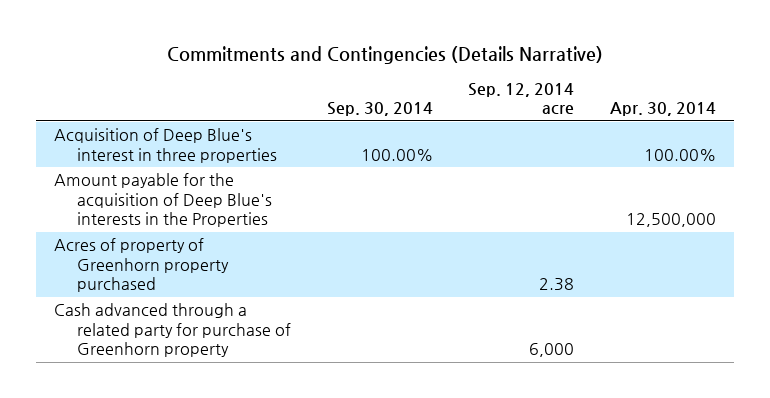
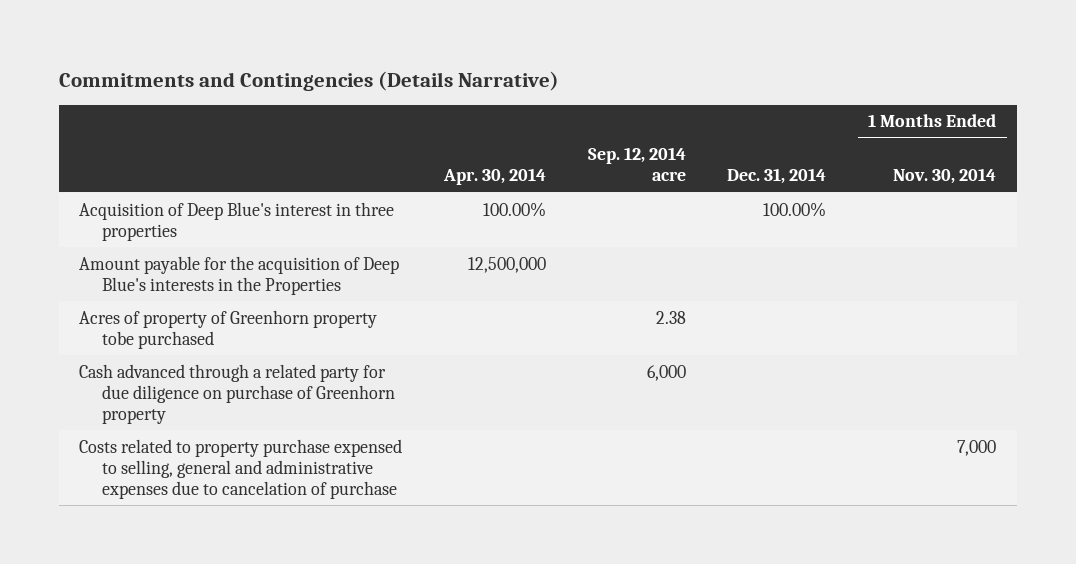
- | Sep. 30, 2014 | Sep. 12, 2014 acre | Apr. 30, 2014
+ | Apr. 30, 2014 | Sep. 12, 2014 acre | Dec. 31, 2014 | 1 Months Ended Nov. 30, 2014
- Acres of property of Greenhorn property purchased | | 2.38 |
- Cash advanced through a related party for purchase of Greenhorn property | | 6,000 |
+ Acres of property of Greenhorn property tobe purchased | | 2.38 | |
+ Cash advanced through a related party for due diligence on purchase of Greenhorn property | | 6,000 | |
+ Costs related to property purchase expensed to selling, general and administrative expenses due to cancelation of purchase | | | | 7,000

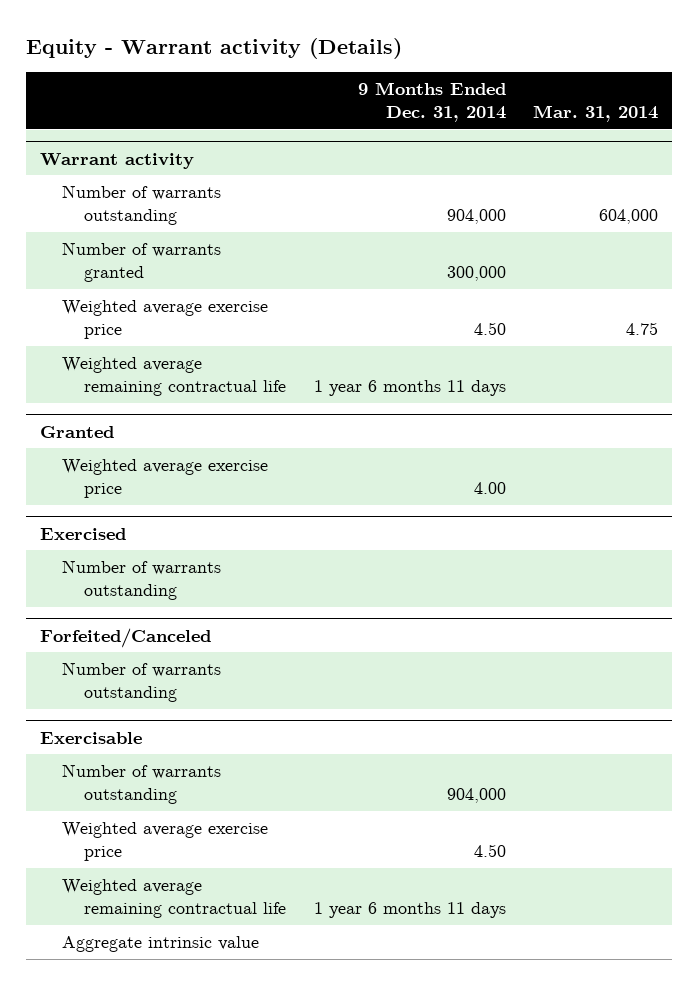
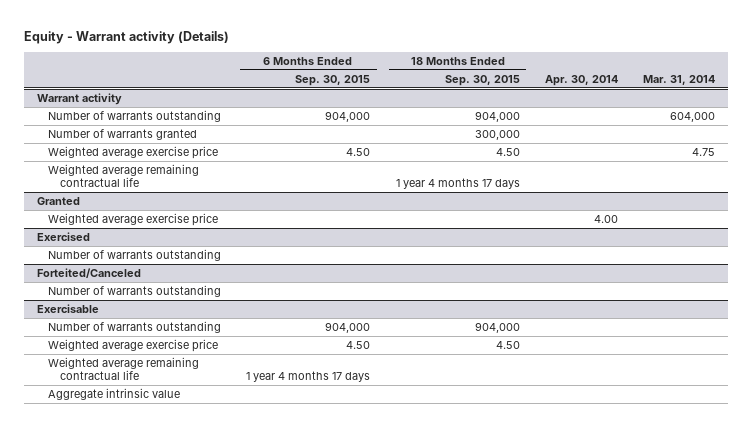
- | 9 Months Ended Dec. 31, 2014 | Mar. 31, 2014
+ | 6 Months Ended Sep. 30, 2015 | 18 Months Ended Sep. 30, 2015 | Apr. 30, 2014 | Mar. 31, 2014
- Forfeited/Canceled
+ Forteited/Canceled

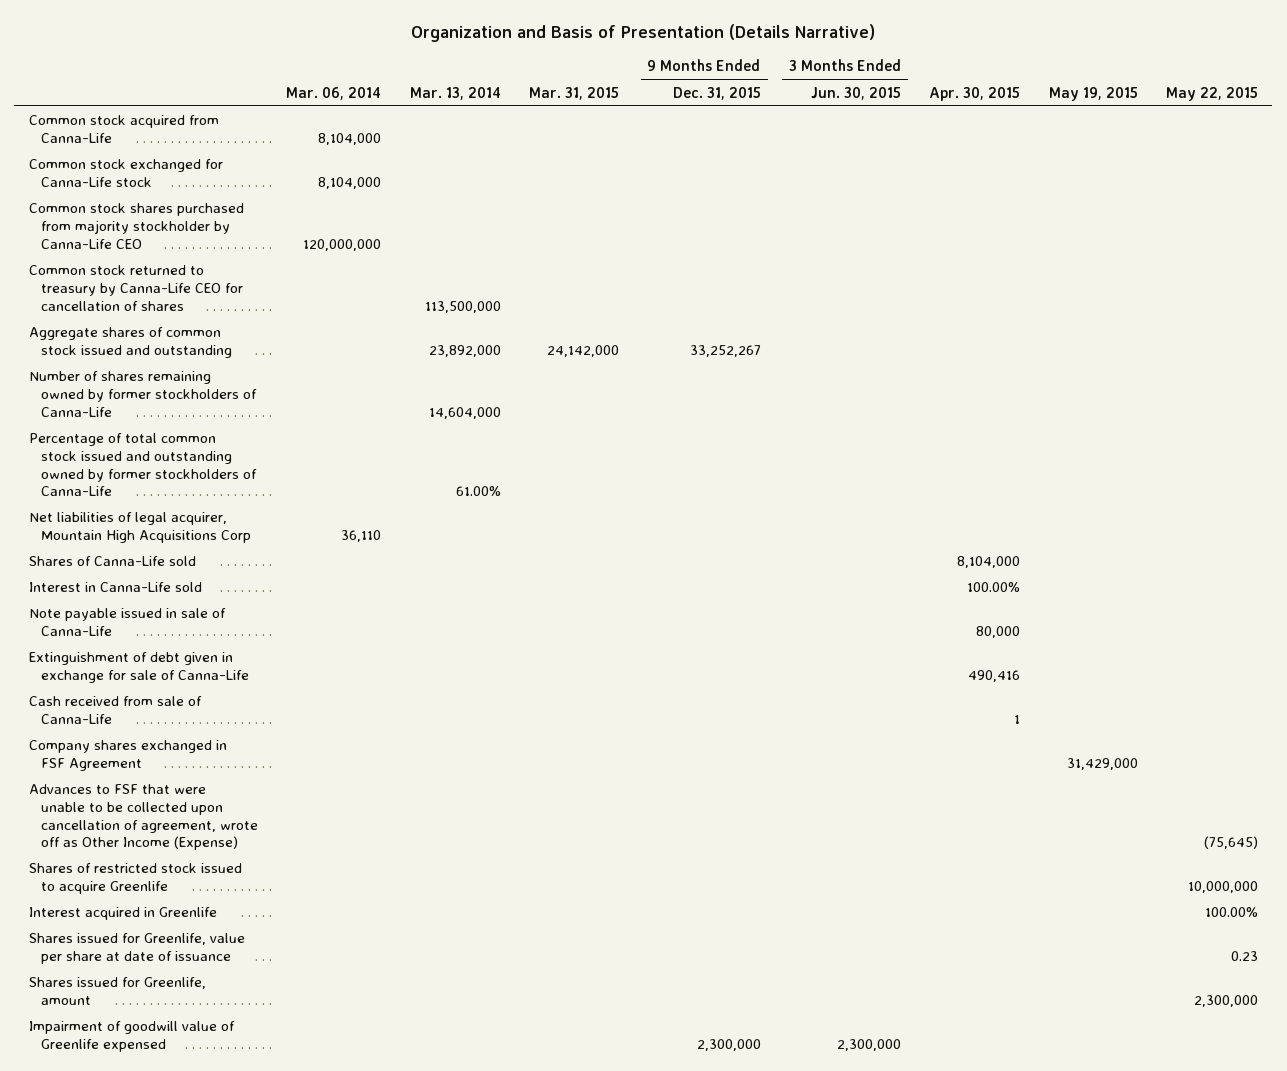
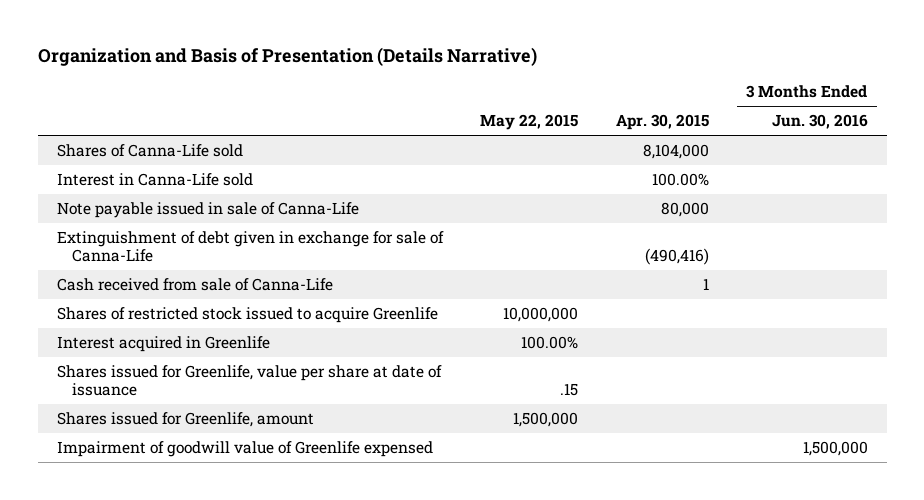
- | Mar. 06, 2014 | Mar. 13, 2014 | Mar. 31, 2015 | 9 Months Ended Dec. 31, 2015 | 3 Months Ended Jun. 30, 2015 | Apr. 30, 2015 | May 19, 2015 | May 22, 2015
+ | May 22, 2015 | Apr. 30, 2015 | 3 Months Ended Jun. 30, 2016
- Common stock acquired from Canna-Life | 8,104,000 | | | | | | |
- Common stock exchanged for Canna-Life stock | 8,104,000 | | | | | | |
- Common stock shares purchased from majority stockholder by Canna-Life CEO | 120,000,000 | | | | | | |
- Common stock returned to treasury by Canna-Life CEO for cancellation of shares | | 113,500,000 | | | | | |
- Aggregate shares of common stock issued and outstanding | | 23,892,000 | 24,142,000 | 33,252,267 | | | |
- Number of shares remaining owned by former stockholders of Canna-Life | | 14,604,000 | | | | | |
- Percentage of total common stock issued and outstanding owned by former stockholders of Canna-Life | | 61.00% | | | | | |
- Net liabilities of legal acquirer, Mountain High Acquisitions Corp | 36,110 | | | | | | |
- Extinguishment of debt given in exchange for sale of Canna-Life | | | | | | 490,416 | |
+ Extinguishment of debt given in exchange for sale of Canna-Life | | (490,416) |
- Company shares exchanged in FSF Agreement | | | | | | | 31,429,000 |
- Advances to FSF that were unable to be collected upon cancellation of agreement, wrote off as Other Income (Expense) | | | | | | | | (75,645)
- Shares issued for Greenlife, value per share at date of issuance | | | | | | | | 0.23
- Shares issued for Greenlife, amount | | | | | | | | 2,300,000
+ Shares issued for Greenlife, value per share at date of issuance | .15 | |
+ Shares issued for Greenlife, amount | 1,500,000 | |

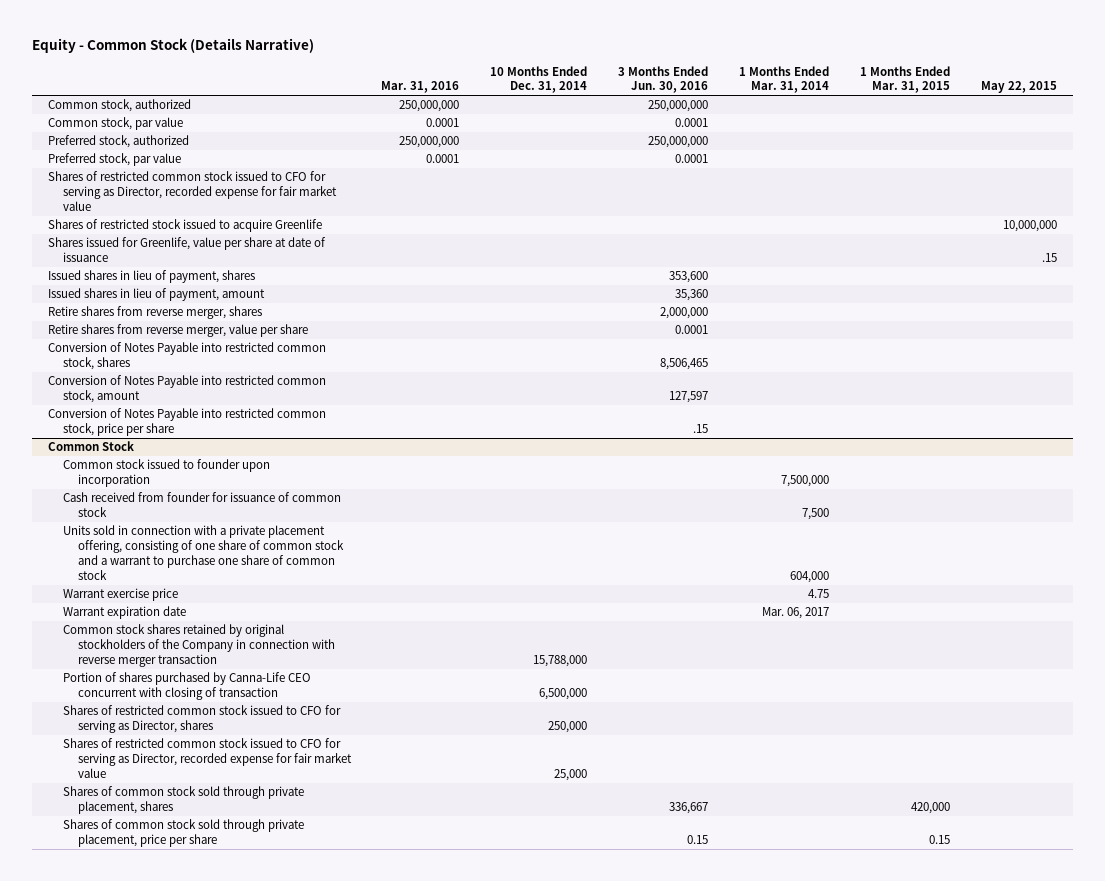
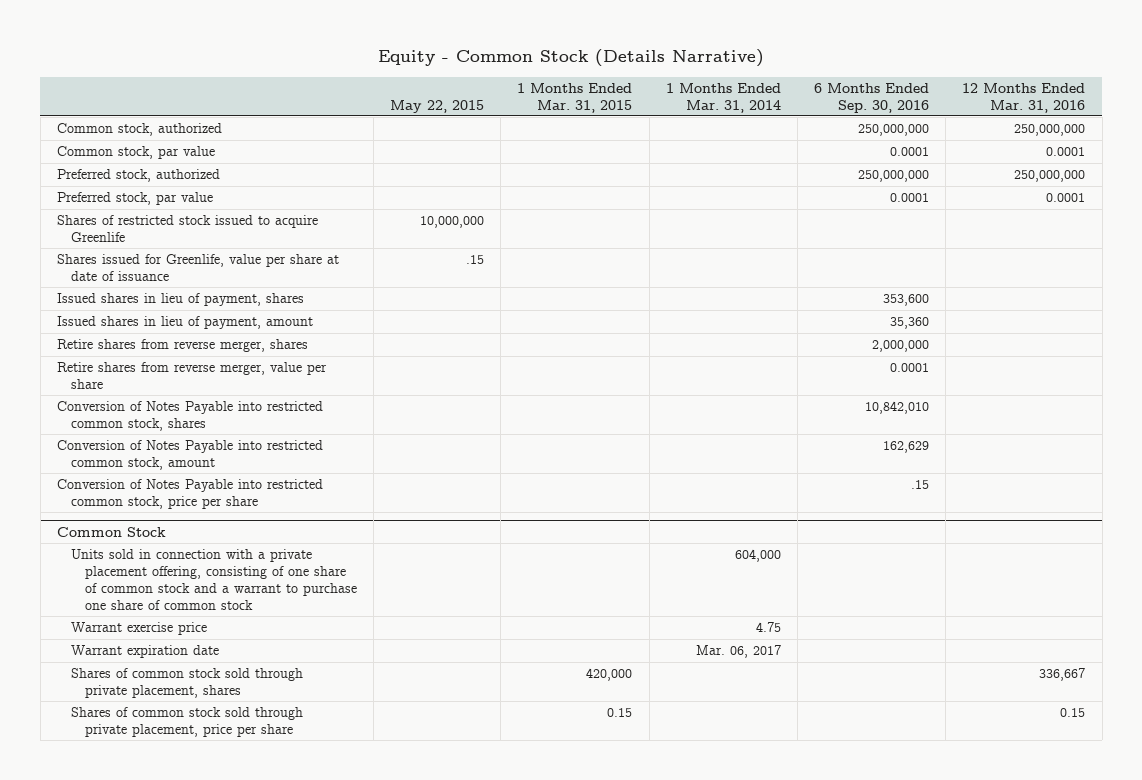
- | Mar. 31, 2016 | 10 Months Ended Dec. 31, 2014 | 3 Months Ended Jun. 30, 2016 | 1 Months Ended Mar. 31, 2014 | 1 Months Ended Mar. 31, 2015 | May 22, 2015
+ | May 22, 2015 | 1 Months Ended Mar. 31, 2015 | 1 Months Ended Mar. 31, 2014 | 6 Months Ended Sep. 30, 2016 | 12 Months Ended Mar. 31, 2016
- Shares of restricted common stock issued to CFO for serving as Director, recorded expense for fair market value
@ Common Stock
- Common stock issued to founder upon incorporation | | | | 7,500,000 | |
- Cash received from founder for issuance of common stock | | | | 7,500 | |
- Common stock shares retained by original stockholders of the Company in connection with reverse merger transaction | | 15,788,000 | | | |
- Portion of shares purchased by Canna-Life CEO concurrent with closing of transaction | | 6,500,000 | | | |
- Shares of restricted common stock issued to CFO for serving as Director, shares | | 250,000 | | | |
- Shares of restricted common stock issued to CFO for serving as Director, recorded expense for fair market value | | 25,000 | | | |

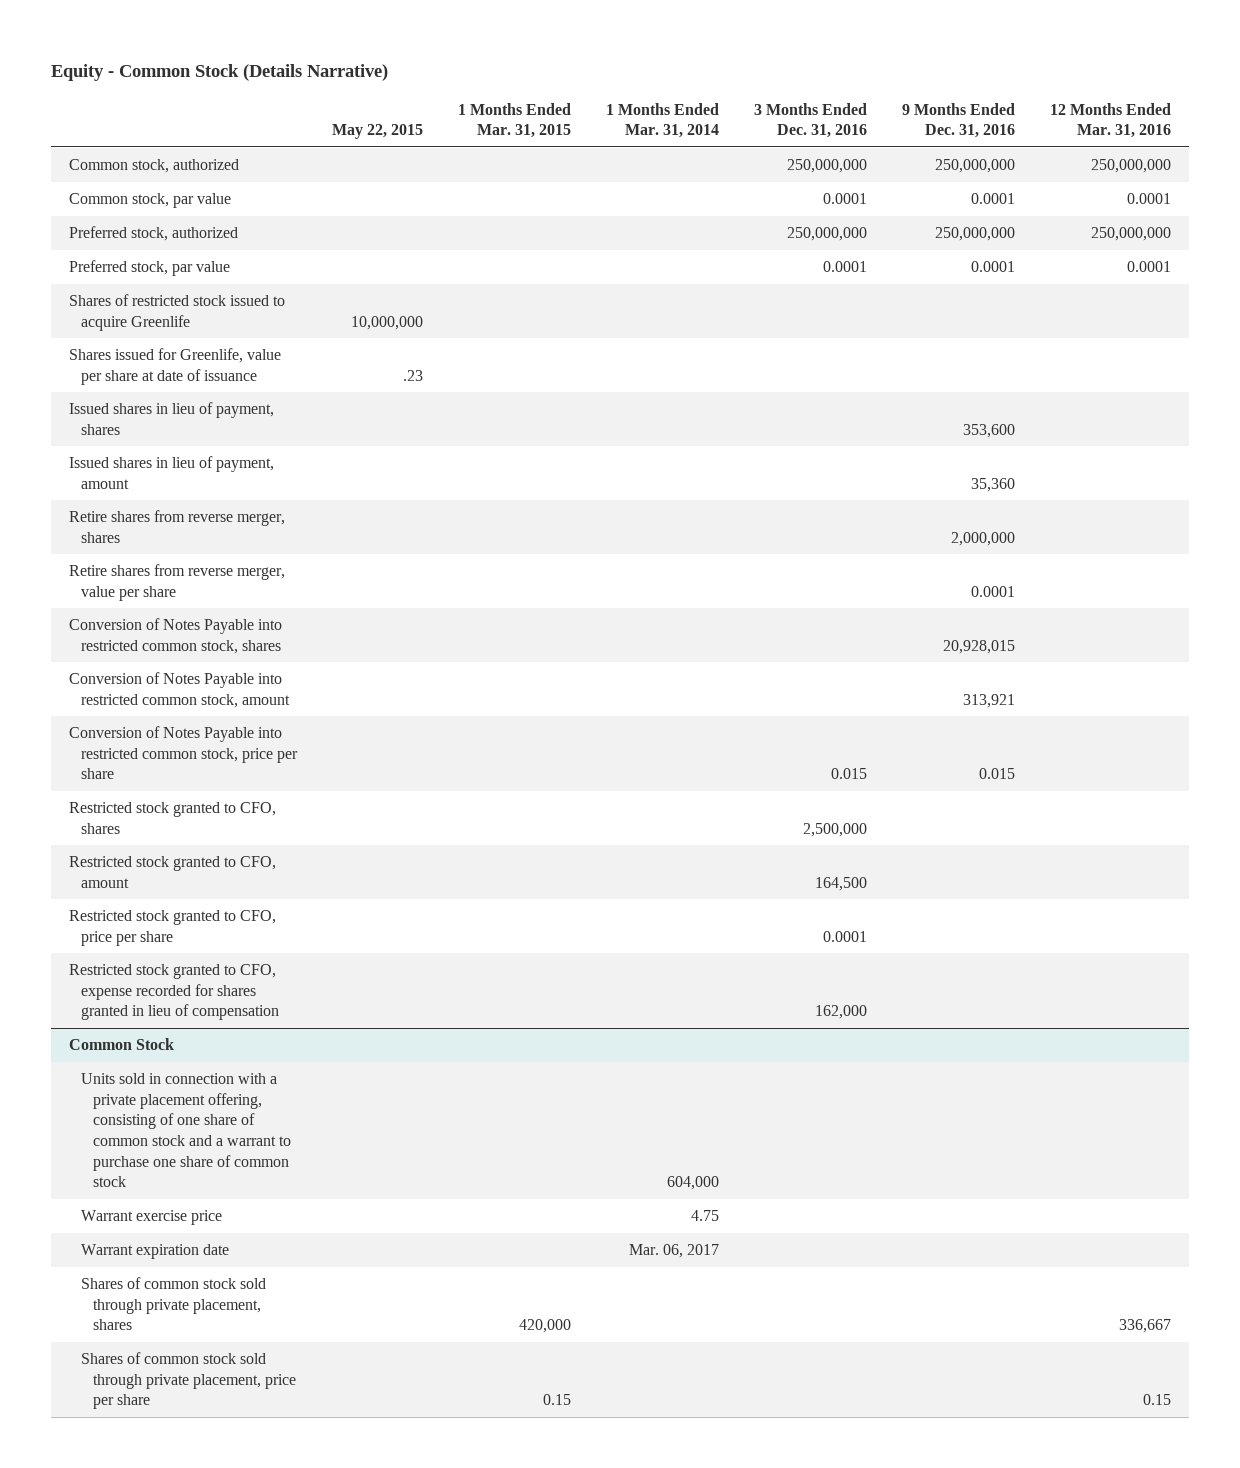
- | May 22, 2015 | 1 Months Ended Mar. 31, 2015 | 1 Months Ended Mar. 31, 2014 | 6 Months Ended Sep. 30, 2016 | 12 Months Ended Mar. 31, 2016
+ | May 22, 2015 | 1 Months Ended Mar. 31, 2015 | 1 Months Ended Mar. 31, 2014 | 3 Months Ended Dec. 31, 2016 | 9 Months Ended Dec. 31, 2016 | 12 Months Ended Mar. 31, 2016
- Shares issued for Greenlife, value per share at date of issuance | .15 | | | |
+ Shares issued for Greenlife, value per share at date of issuance | .23 | | | | |
+ Restricted stock granted to CFO, shares | | | | 2,500,000 | |
+ Restricted stock granted to CFO, amount | | | | 164,500 | |
+ Restricted stock granted to CFO, price per share | | | | 0.0001 | |
+ Restricted stock granted to CFO, expense recorded for shares granted in lieu of compensation | | | | 162,000 | |

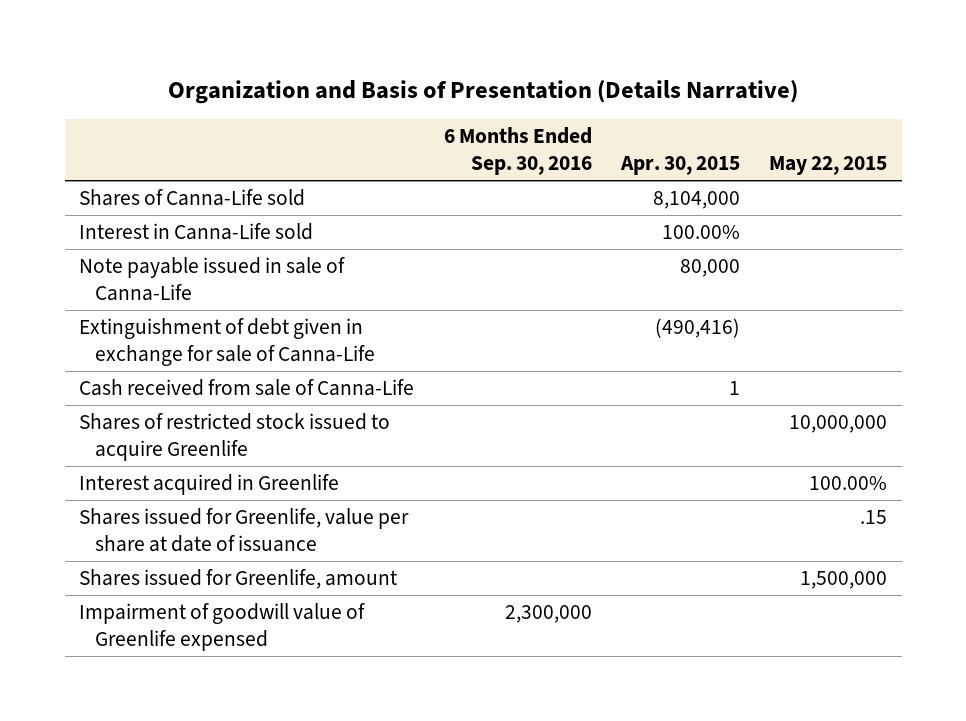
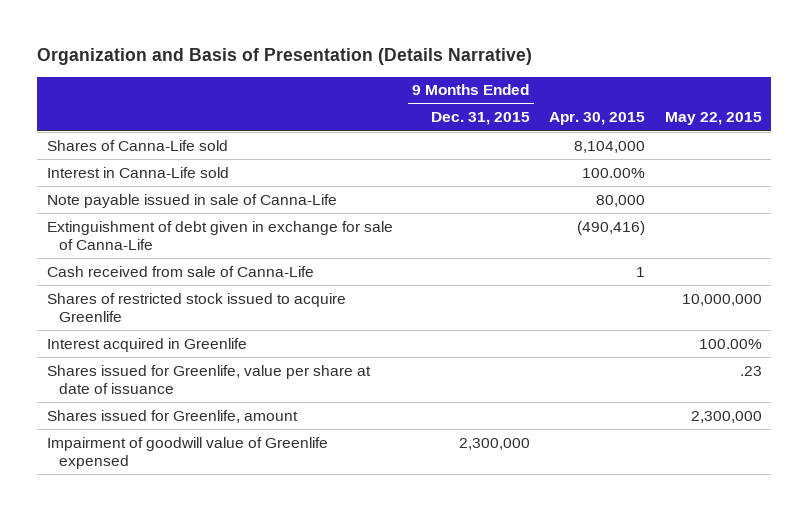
- | 6 Months Ended Sep. 30, 2016 | Apr. 30, 2015 | May 22, 2015
+ | 9 Months Ended Dec. 31, 2015 | Apr. 30, 2015 | May 22, 2015
- Shares issued for Greenlife, value per share at date of issuance | | | .15
- Shares issued for Greenlife, amount | | | 1,500,000
+ Shares issued for Greenlife, value per share at date of issuance | | | .23
+ Shares issued for Greenlife, amount | | | 2,300,000

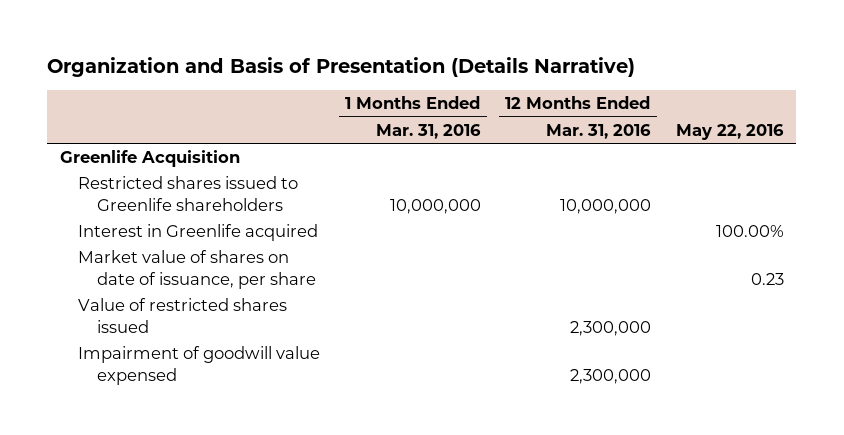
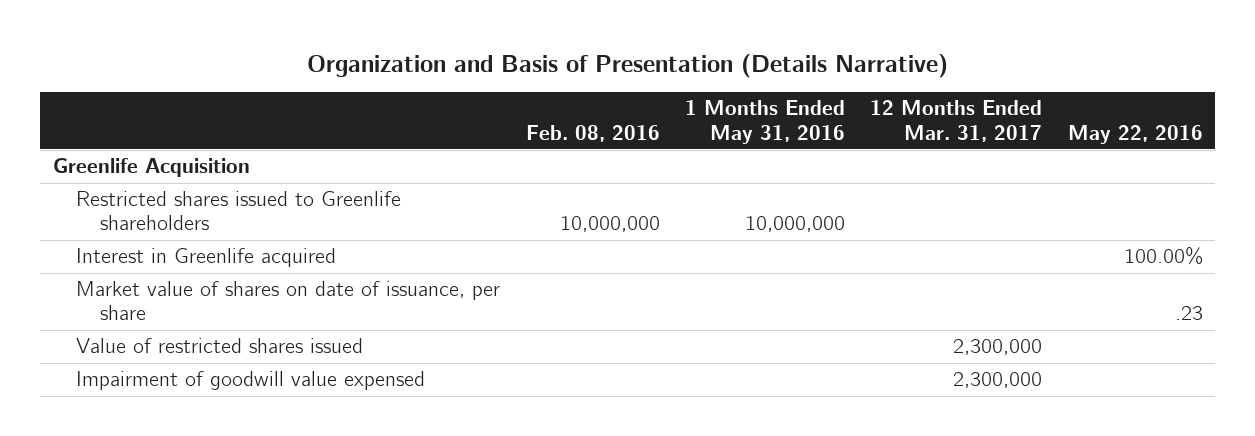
- | 1 Months Ended Mar. 31, 2016 | 12 Months Ended Mar. 31, 2016 | May 22, 2016
+ | Feb. 08, 2016 | 1 Months Ended May 31, 2016 | 12 Months Ended Mar. 31, 2017 | May 22, 2016
- Market value of shares on date of issuance, per share | | | 0.23
+ Market value of shares on date of issuance, per share | | | | .23

